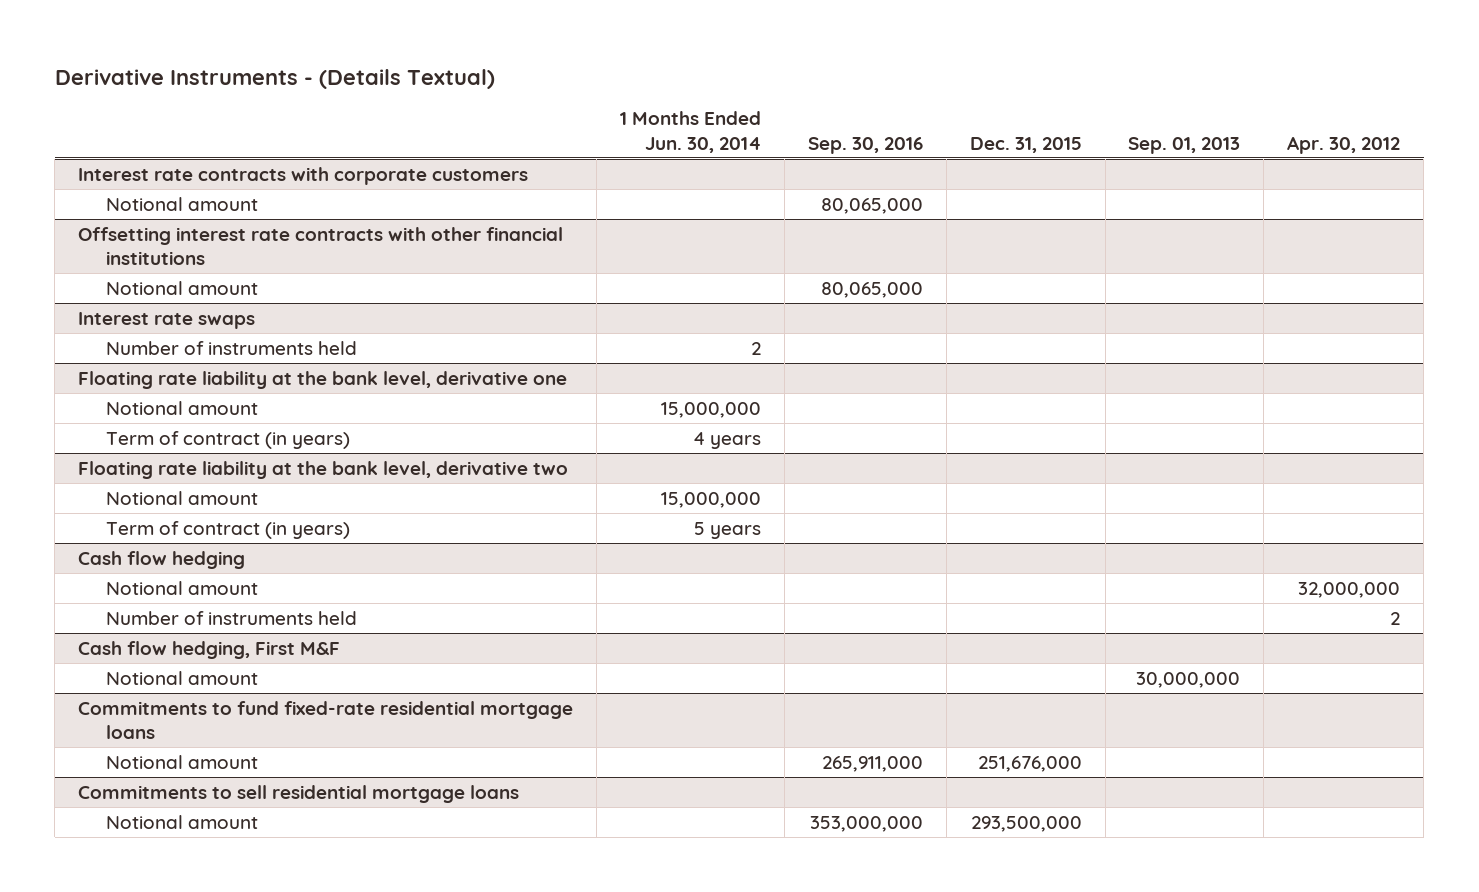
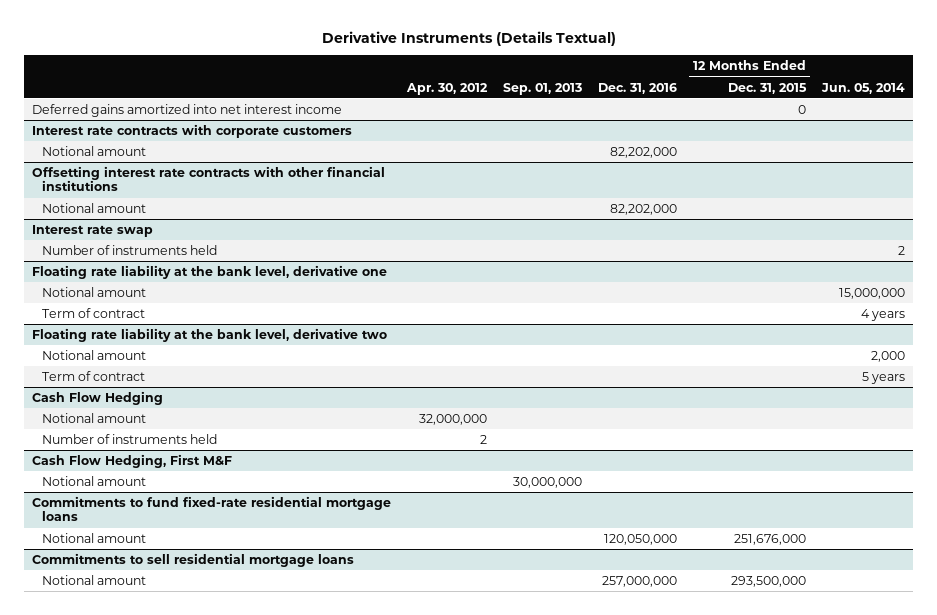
- Derivative Instruments - (Details Textual)
+ Derivative Instruments (Details Textual)
- | 1 Months Ended Jun. 30, 2014 | Sep. 30, 2016 | Dec. 31, 2015 | Sep. 01, 2013 | Apr. 30, 2012
+ | Apr. 30, 2012 | Sep. 01, 2013 | Dec. 31, 2016 | 12 Months Ended Dec. 31, 2015 | Jun. 05, 2014
+ Deferred gains amortized into net interest income | | | | 0 |
- Interest rate swaps
+ Interest rate swap
@ Floating rate liability at the bank level, derivative one
- Term of contract (in years) | 4 years | | | |
+ Term of contract | | | | | 4 years
@ Floating rate liability at the bank level, derivative two
- Term of contract (in years) | 5 years | | | |
- Cash flow hedging
@ Floating rate liability at the bank level, derivative two
+ Term of contract | | | | | 5 years
+ Cash Flow Hedging
- Cash flow hedging, First M&F
+ Cash Flow Hedging, First M&F

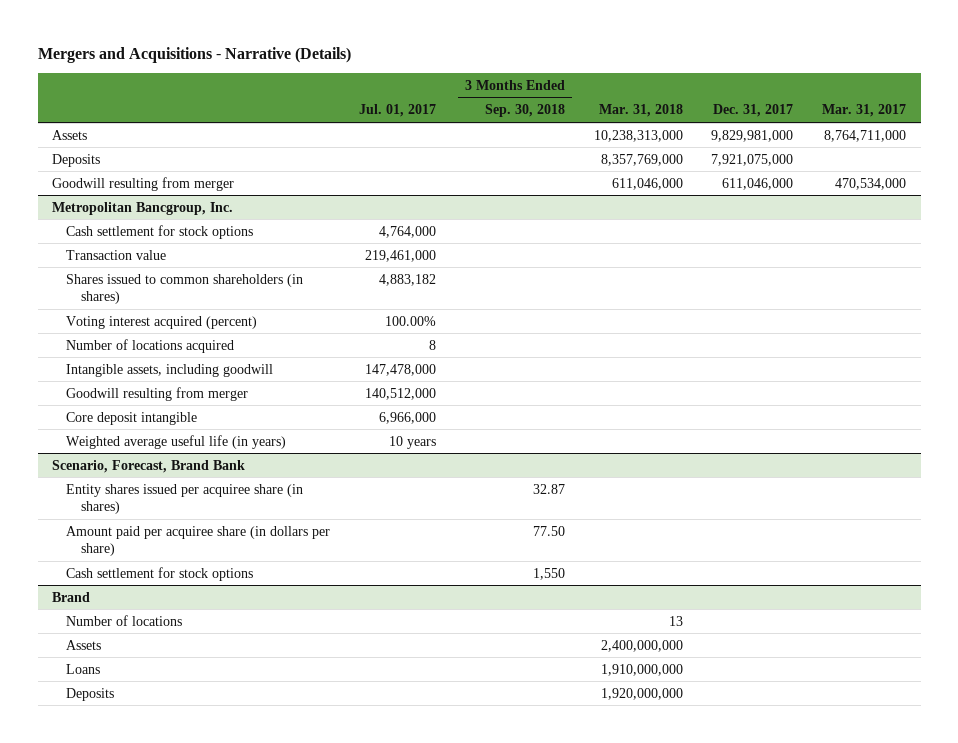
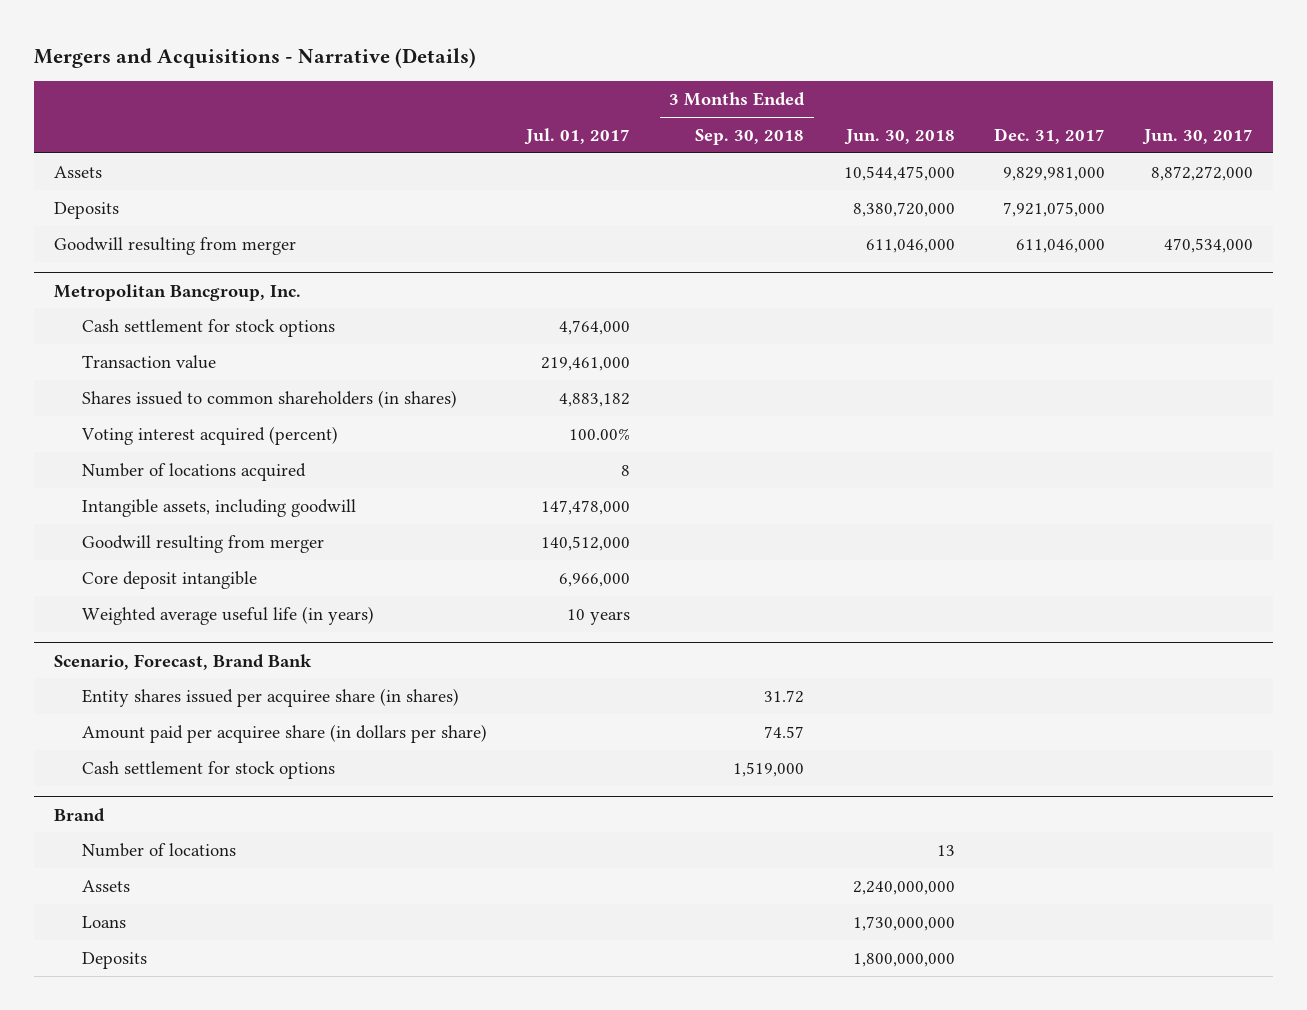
- | Jul. 01, 2017 | 3 Months Ended Sep. 30, 2018 | Mar. 31, 2018 | Dec. 31, 2017 | Mar. 31, 2017
+ | Jul. 01, 2017 | 3 Months Ended Sep. 30, 2018 | Jun. 30, 2018 | Dec. 31, 2017 | Jun. 30, 2017
@ Scenario, Forecast, Brand Bank
- Entity shares issued per acquiree share (in shares) | | 32.87 | | |
- Amount paid per acquiree share (in dollars per share) | | 77.50 | | |
- Cash settlement for stock options | | 1,550 | | |
+ Entity shares issued per acquiree share (in shares) | | 31.72 | | |
+ Amount paid per acquiree share (in dollars per share) | | 74.57 | | |
+ Cash settlement for stock options | | 1,519,000 | | |

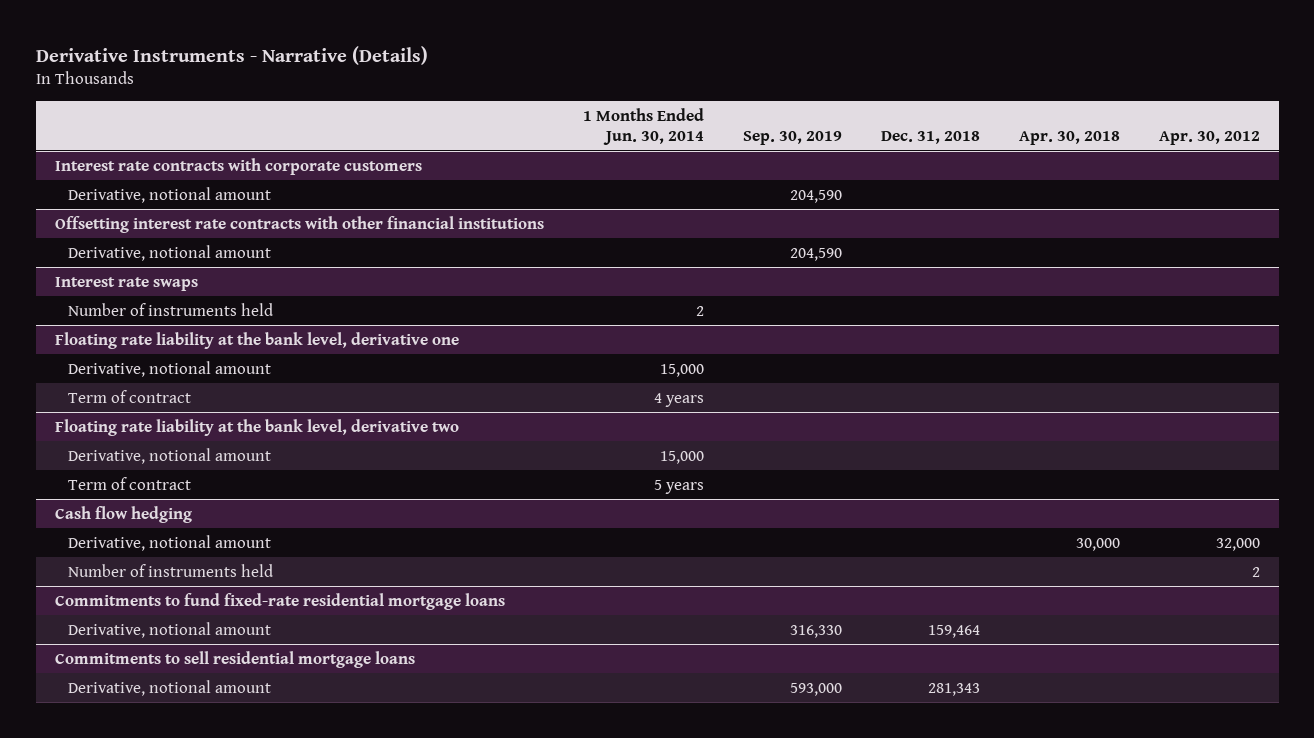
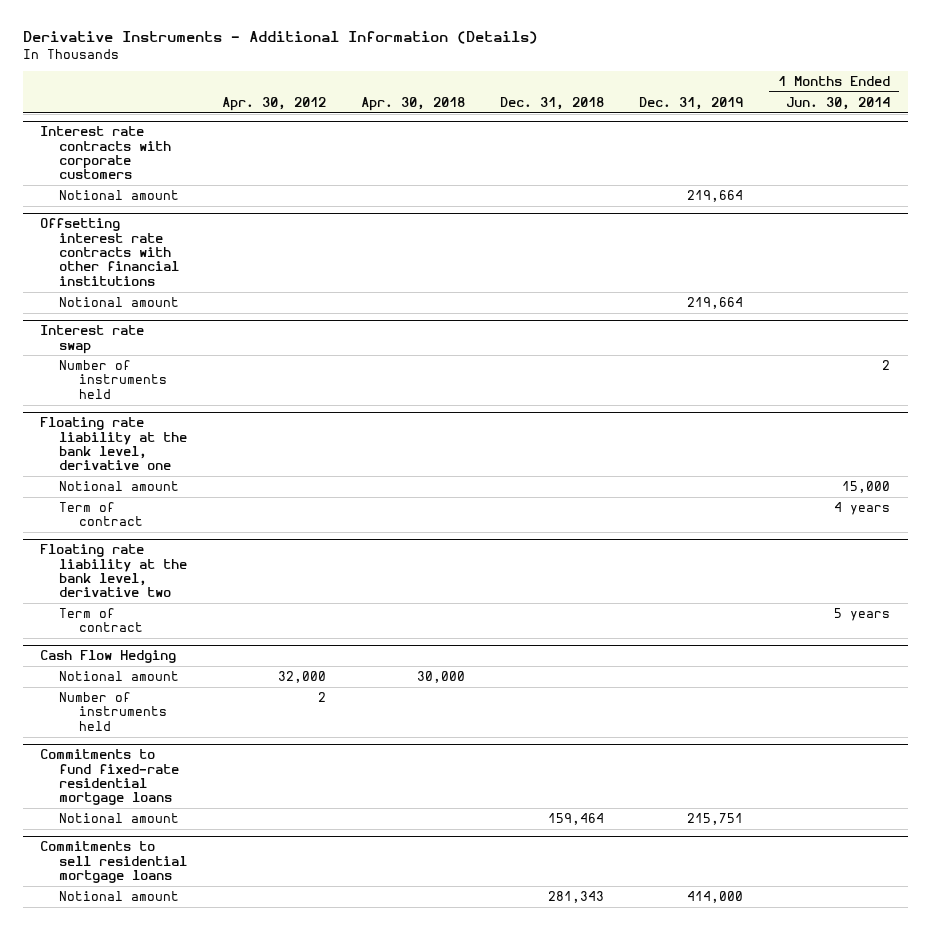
- Derivative Instruments - Narrative (Details)
+ Derivative Instruments - Additional Information (Details)
- | 1 Months Ended Jun. 30, 2014 | Sep. 30, 2019 | Dec. 31, 2018 | Apr. 30, 2018 | Apr. 30, 2012
+ | Apr. 30, 2012 | Apr. 30, 2018 | Dec. 31, 2018 | Dec. 31, 2019 | 1 Months Ended Jun. 30, 2014
@ Interest rate contracts with corporate customers
- Derivative, notional amount | | 204,590 | | |
+ Notional amount | | | | 219,664 |
@ Offsetting interest rate contracts with other financial institutions
- Derivative, notional amount | | 204,590 | | |
- Interest rate swaps
@ Offsetting interest rate contracts with other financial institutions
+ Notional amount | | | | 219,664 |
+ Interest rate swap
@ Floating rate liability at the bank level, derivative one
- Derivative, notional amount | 15,000 | | | |
+ Notional amount | | | | | 15,000
@ Floating rate liability at the bank level, derivative two
- Derivative, notional amount | 15,000 | | | |
- Cash flow hedging
- Derivative, notional amount | | | | 30,000 | 32,000
+ Cash Flow Hedging
+ Notional amount | 32,000 | 30,000 | | |
@ Commitments to fund fixed-rate residential mortgage loans
- Derivative, notional amount | | 316,330 | 159,464 | |
+ Notional amount | | | 159,464 | 215,751 |
@ Commitments to sell residential mortgage loans
- Derivative, notional amount | | 593,000 | 281,343 | |
+ Notional amount | | | 281,343 | 414,000 |

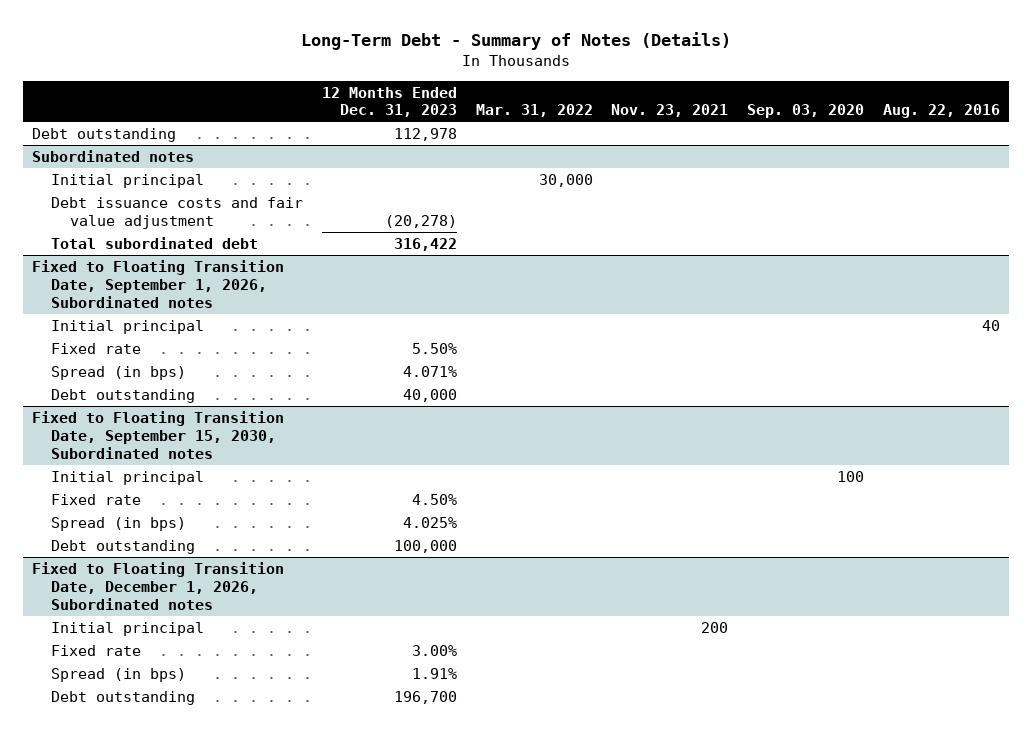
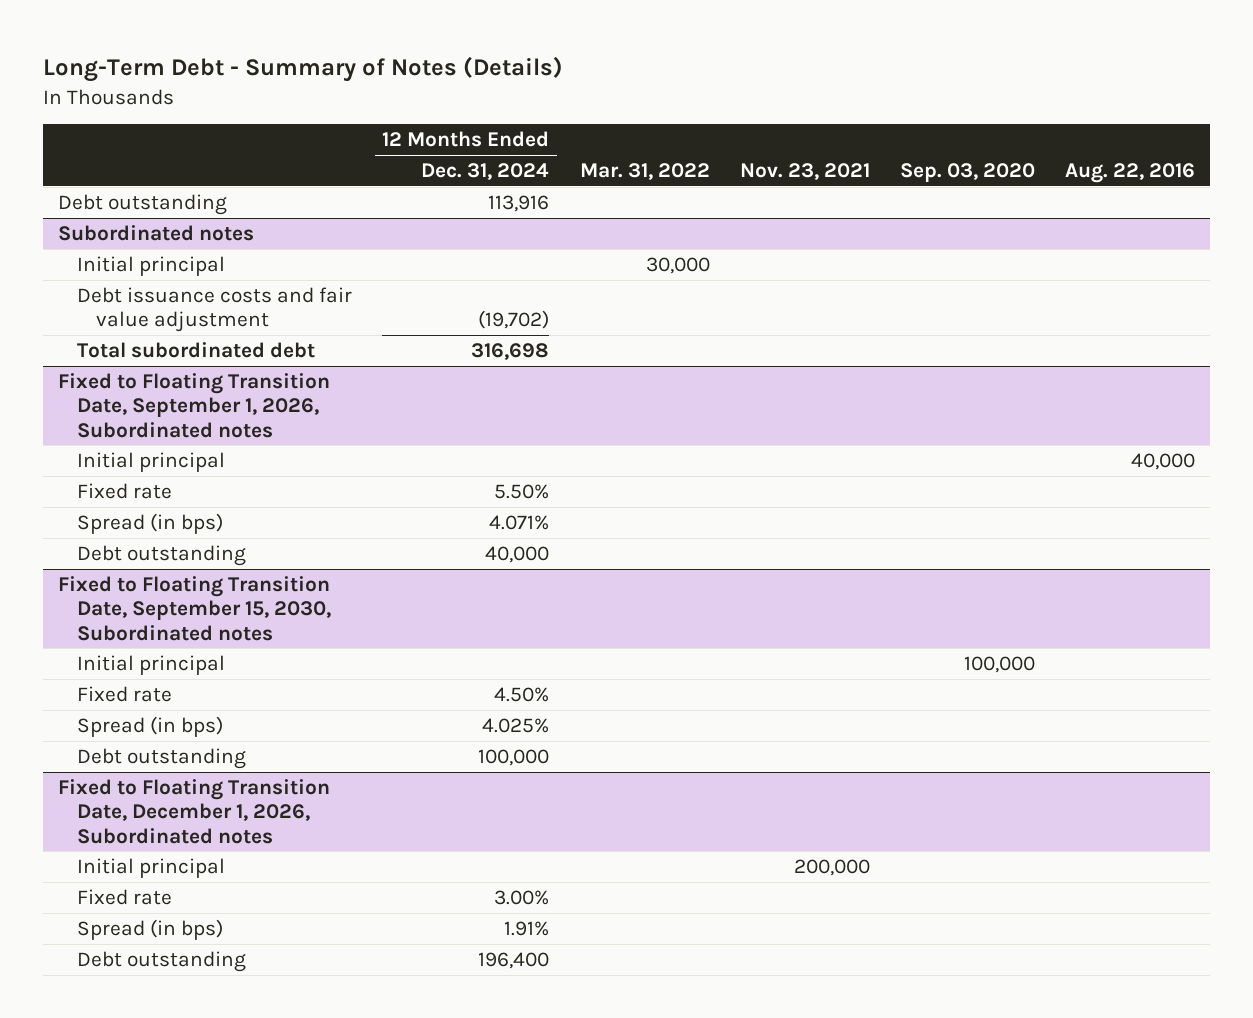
- | 12 Months Ended Dec. 31, 2023 | Mar. 31, 2022 | Nov. 23, 2021 | Sep. 03, 2020 | Aug. 22, 2016
+ | 12 Months Ended Dec. 31, 2024 | Mar. 31, 2022 | Nov. 23, 2021 | Sep. 03, 2020 | Aug. 22, 2016
@ Fixed to Floating Transition Date, September 1, 2026, Subordinated notes
- Initial principal | | | | | 40
+ Initial principal | | | | | 40,000
@ Fixed to Floating Transition Date, September 15, 2030, Subordinated notes
- Initial principal | | | | 100 |
+ Initial principal | | | | 100,000 |
@ Fixed to Floating Transition Date, December 1, 2026, Subordinated notes
- Initial principal | | | 200 | |
+ Initial principal | | | 200,000 | |

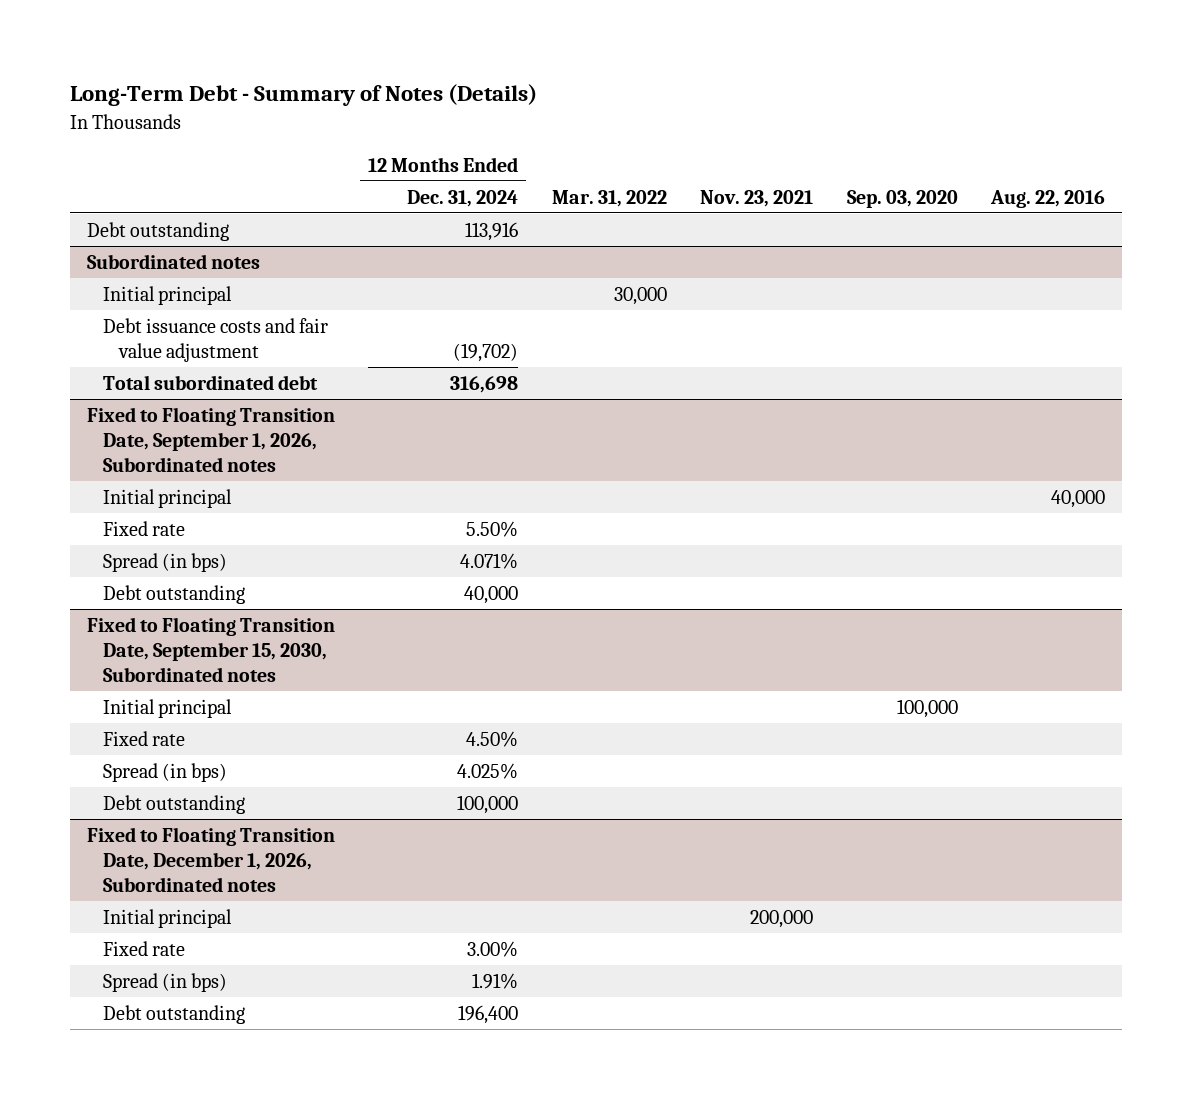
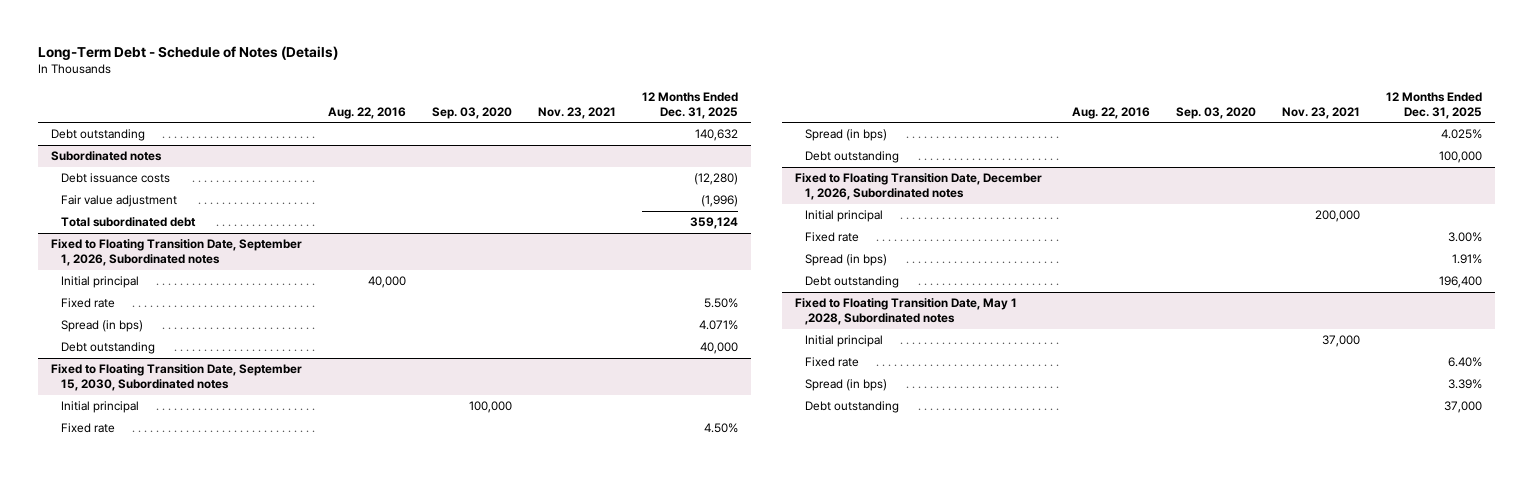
- Long-Term Debt - Summary of Notes (Details)
+ Long-Term Debt - Schedule of Notes (Details)
- | 12 Months Ended Dec. 31, 2024 | Mar. 31, 2022 | Nov. 23, 2021 | Sep. 03, 2020 | Aug. 22, 2016
+ | Aug. 22, 2016 | Sep. 03, 2020 | Nov. 23, 2021 | 12 Months Ended Dec. 31, 2025
@ Subordinated notes
- Initial principal | | 30,000 | | |
- Debt issuance costs and fair value adjustment | (19,702) | | | |
+ Debt issuance costs | | | | (12,280)
+ Fair value adjustment | | | | (1,996)
+ Fixed to Floating Transition Date, May 1 ,2028, Subordinated notes
+ Initial principal | | | 37,000 |
+ Fixed rate | | | | 6.40%
+ Spread (in bps) | | | | 3.39%
+ Debt outstanding | | | | 37,000

